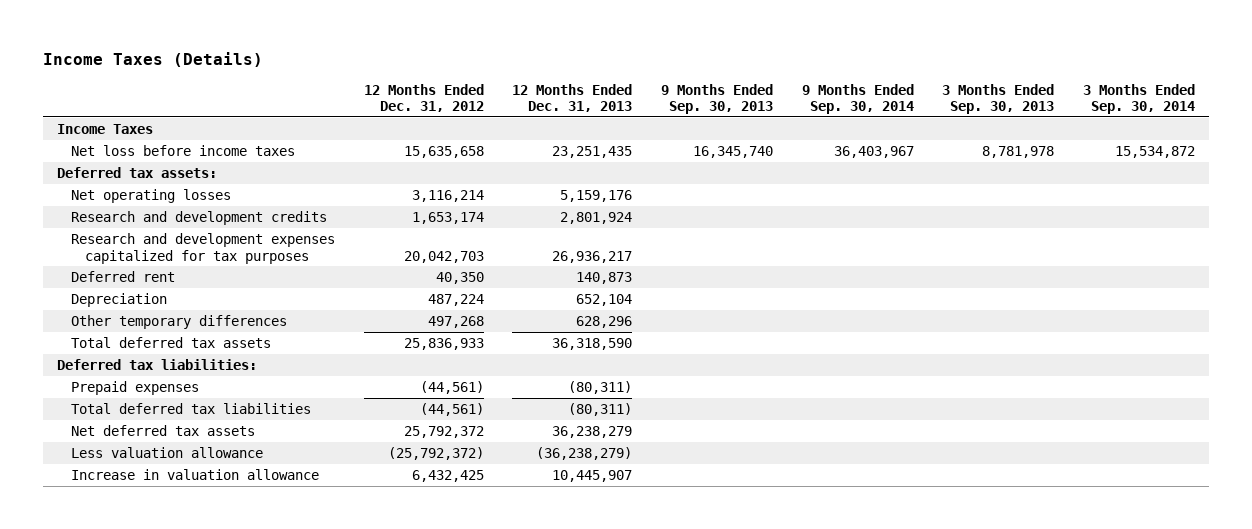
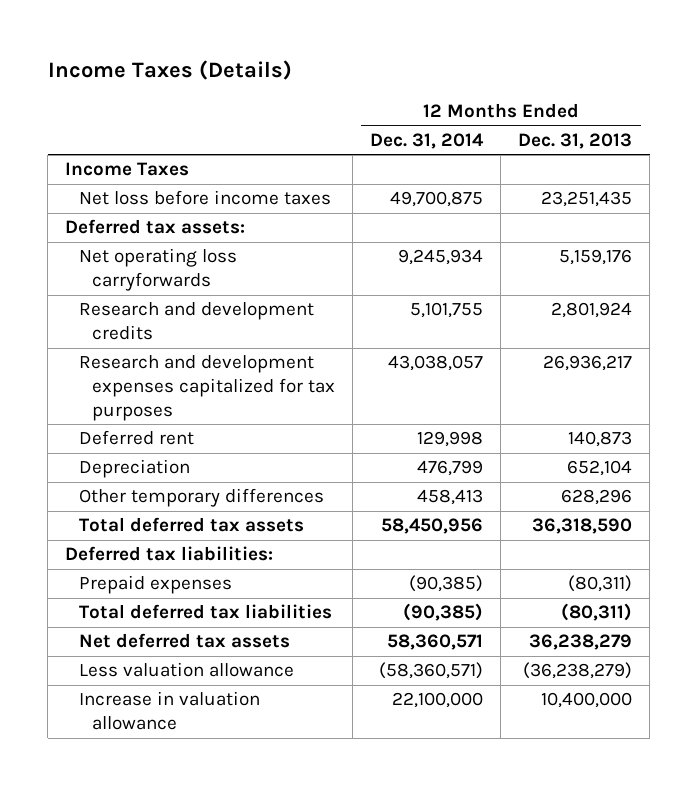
- | 12 Months Ended Dec. 31, 2012 | 12 Months Ended Dec. 31, 2013 | 9 Months Ended Sep. 30, 2013 | 9 Months Ended Sep. 30, 2014 | 3 Months Ended Sep. 30, 2013 | 3 Months Ended Sep. 30, 2014
+ | 12 Months Ended Dec. 31, 2014 | 12 Months Ended Dec. 31, 2013
- Net operating losses | 3,116,214 | 5,159,176 | | | |
+ Net operating loss carryforwards | 9,245,934 | 5,159,176
- Increase in valuation allowance | 6,432,425 | 10,445,907 | | | |
+ Increase in valuation allowance | 22,100,000 | 10,400,000

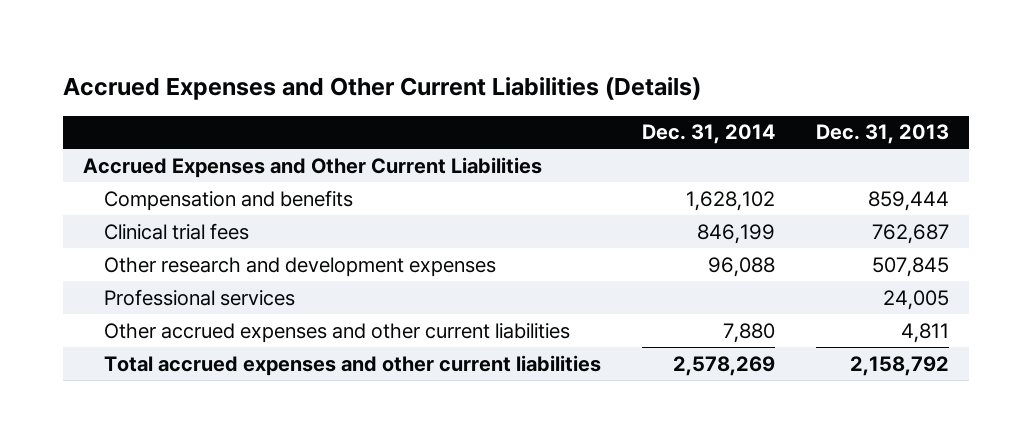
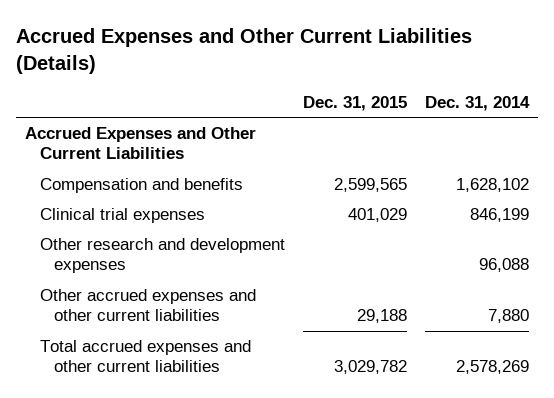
- | Dec. 31, 2014 | Dec. 31, 2013
+ | Dec. 31, 2015 | Dec. 31, 2014
- Clinical trial fees | 846,199 | 762,687
+ Clinical trial expenses | 401,029 | 846,199
- Professional services | | 24,005

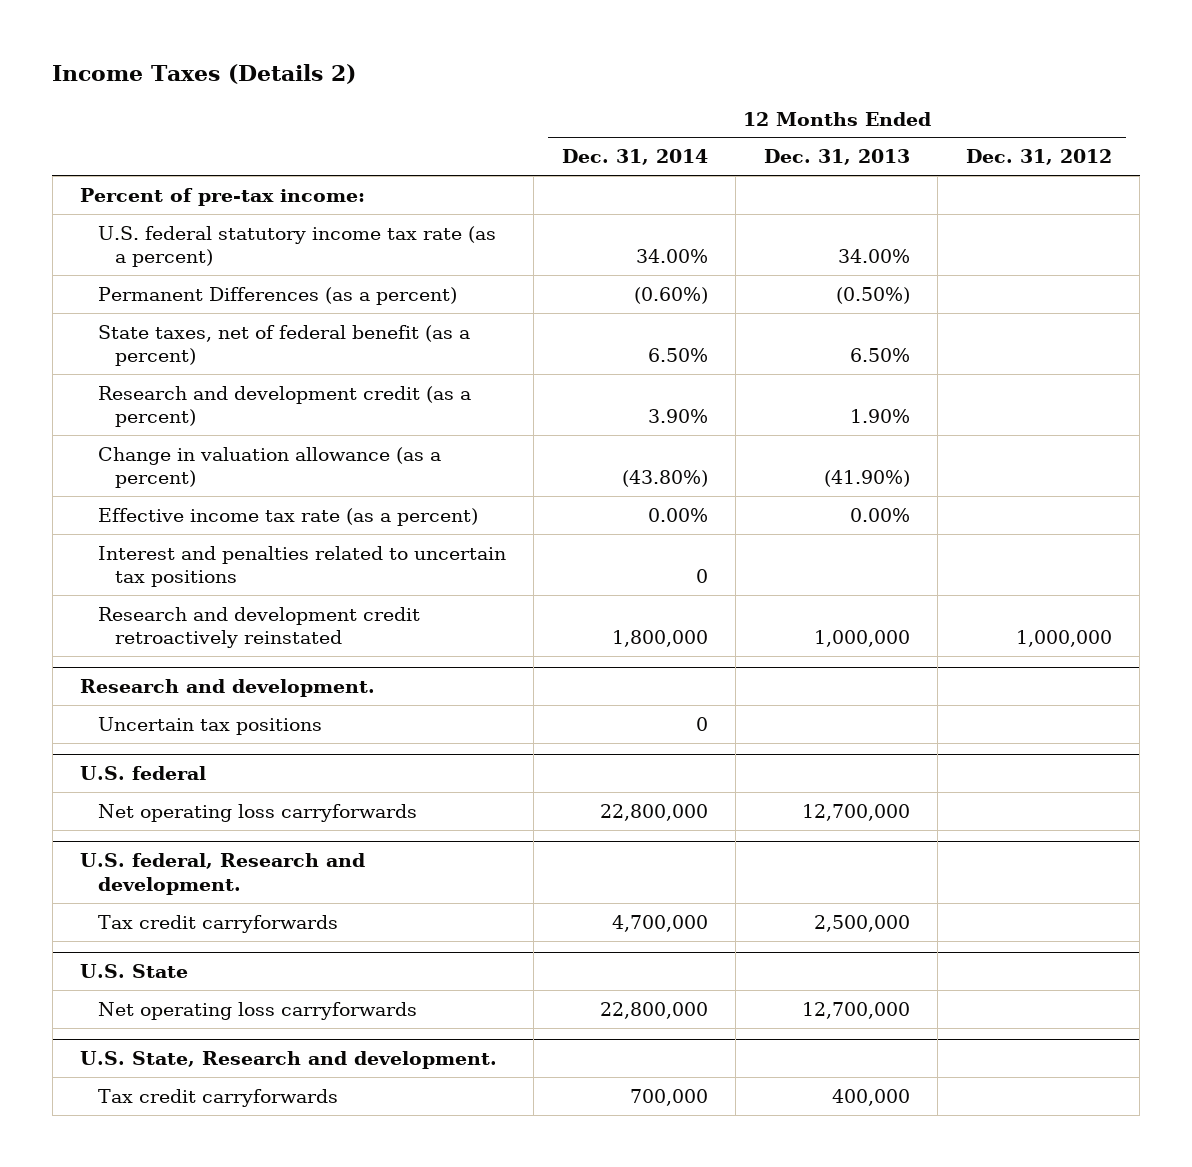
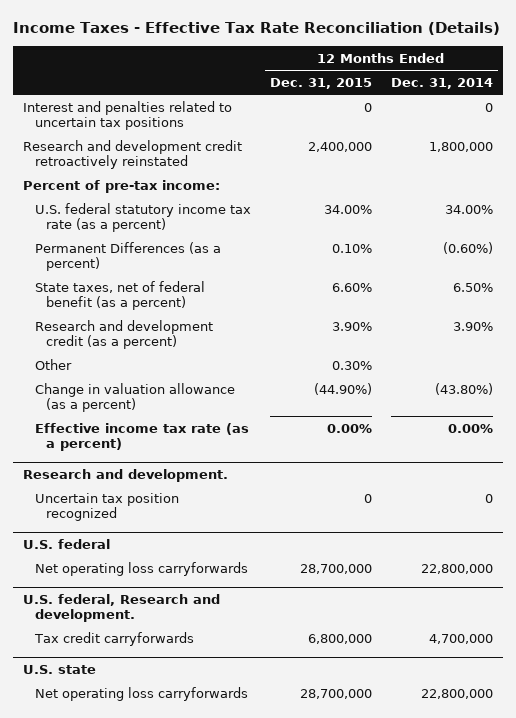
- Income Taxes (Details 2)
+ Income Taxes - Effective Tax Rate Reconciliation (Details)
- | 12 Months Ended Dec. 31, 2014 | 12 Months Ended Dec. 31, 2013 | 12 Months Ended Dec. 31, 2012
+ | 12 Months Ended Dec. 31, 2015 | 12 Months Ended Dec. 31, 2014
moved up: Interest and penalties related to uncertain tax positions | 0 | 0
moved up: Research and development credit retroactively reinstated | 2,400,000 | 1,800,000
+ Other | 0.30% |
@ Research and development.
- Uncertain tax positions | 0 | |
+ Uncertain tax position recognized | 0 | 0
- U.S. State
+ U.S. state
- U.S. State, Research and development.
- Tax credit carryforwards | 700,000 | 400,000 |

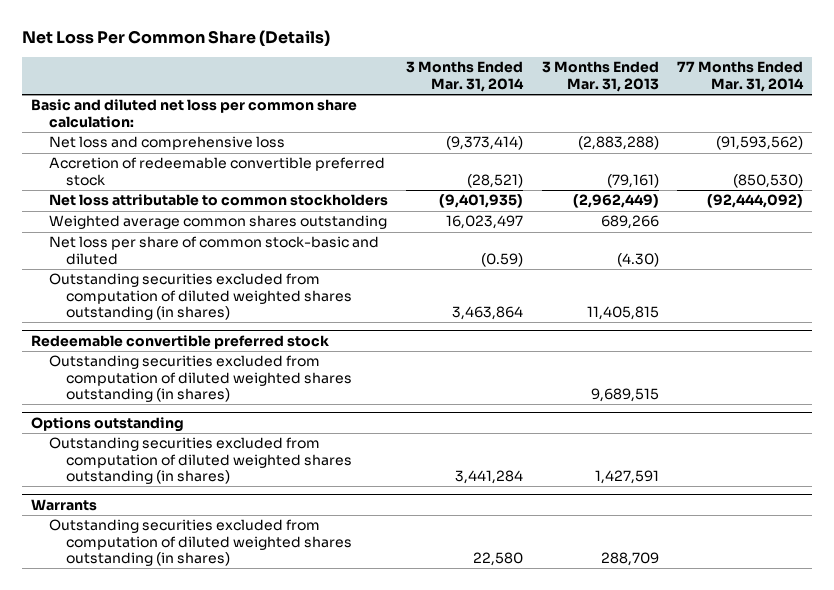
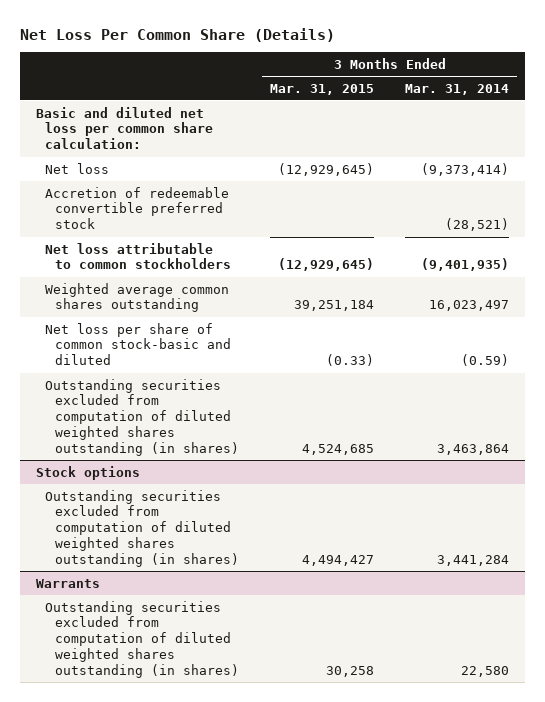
- | 3 Months Ended Mar. 31, 2014 | 3 Months Ended Mar. 31, 2013 | 77 Months Ended Mar. 31, 2014
+ | 3 Months Ended Mar. 31, 2015 | 3 Months Ended Mar. 31, 2014
- Net loss and comprehensive loss | (9,373,414) | (2,883,288) | (91,593,562)
+ Net loss | (12,929,645) | (9,373,414)
- Redeemable convertible preferred stock
- Outstanding securities excluded from computation of diluted weighted shares outstanding (in shares) | | 9,689,515 |
- Options outstanding
+ Stock options

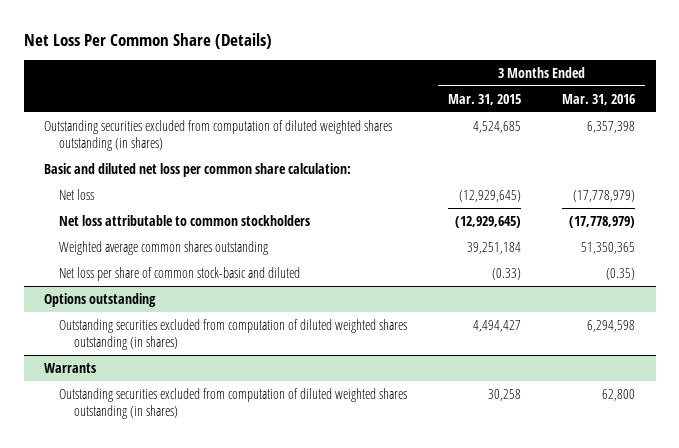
- | 3 Months Ended Mar. 31, 2015 | 3 Months Ended Mar. 31, 2014
+ | 3 Months Ended Mar. 31, 2015 | 3 Months Ended Mar. 31, 2016
moved up: Outstanding securities excluded from computation of diluted weighted shares outstanding (in shares) | 4,524,685 | 6,357,398
- Accretion of redeemable convertible preferred stock | | (28,521)
- Stock options
+ Options outstanding

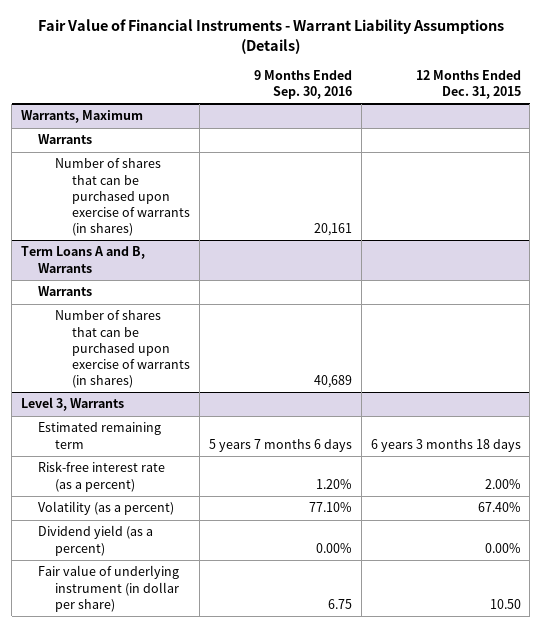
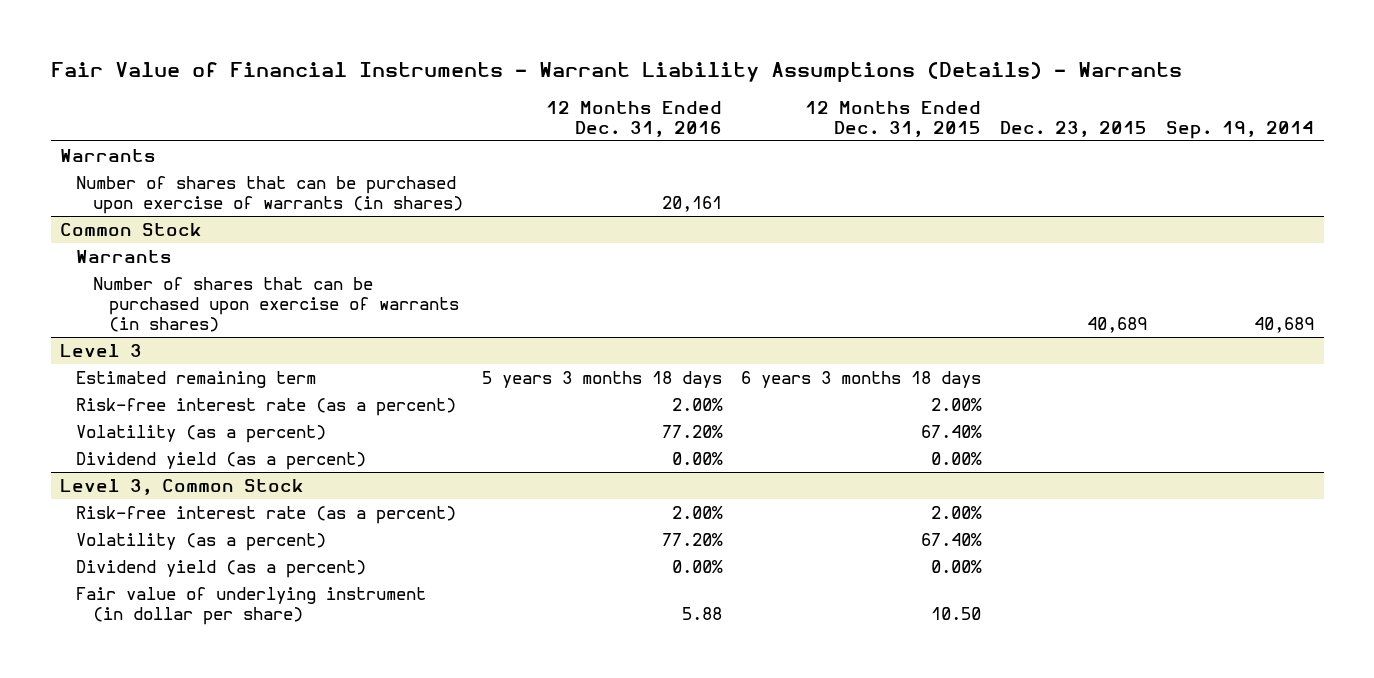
- Fair Value of Financial Instruments - Warrant Liability Assumptions (Details)
+ Fair Value of Financial Instruments - Warrant Liability Assumptions (Details) - Warrants
- | 9 Months Ended Sep. 30, 2016 | 12 Months Ended Dec. 31, 2015
+ | 12 Months Ended Dec. 31, 2016 | 12 Months Ended Dec. 31, 2015 | Dec. 23, 2015 | Sep. 19, 2014
- Warrants, Maximum
- Term Loans A and B, Warrants
+ Common Stock
- Level 3, Warrants
+ Level 3
+ Level 3, Common Stock
+ Risk-free interest rate (as a percent) | 2.00% | 2.00% | |
+ Volatility (as a percent) | 77.20% | 67.40% | |
+ Dividend yield (as a percent) | 0.00% | 0.00% | |

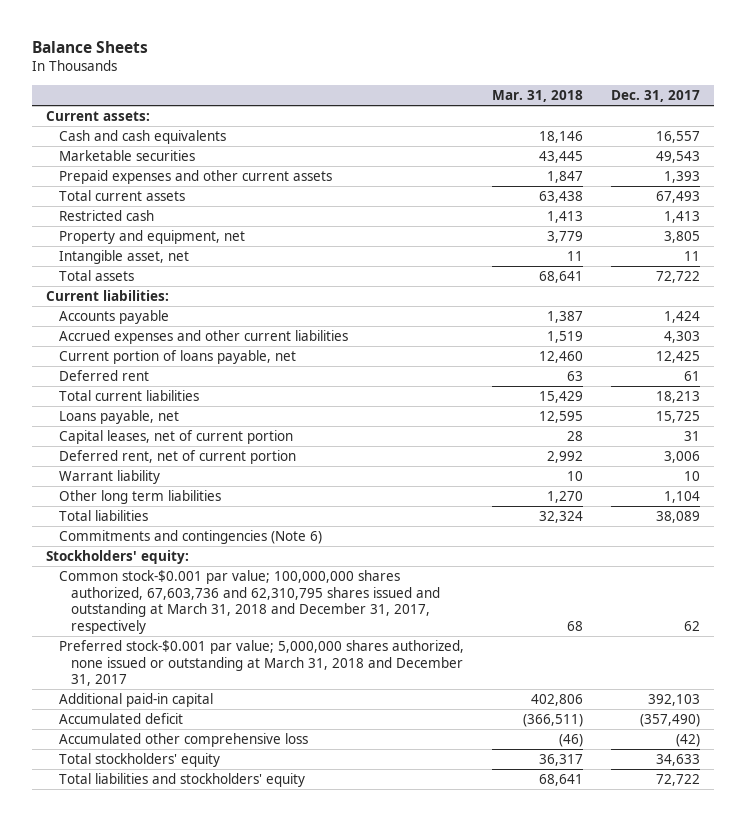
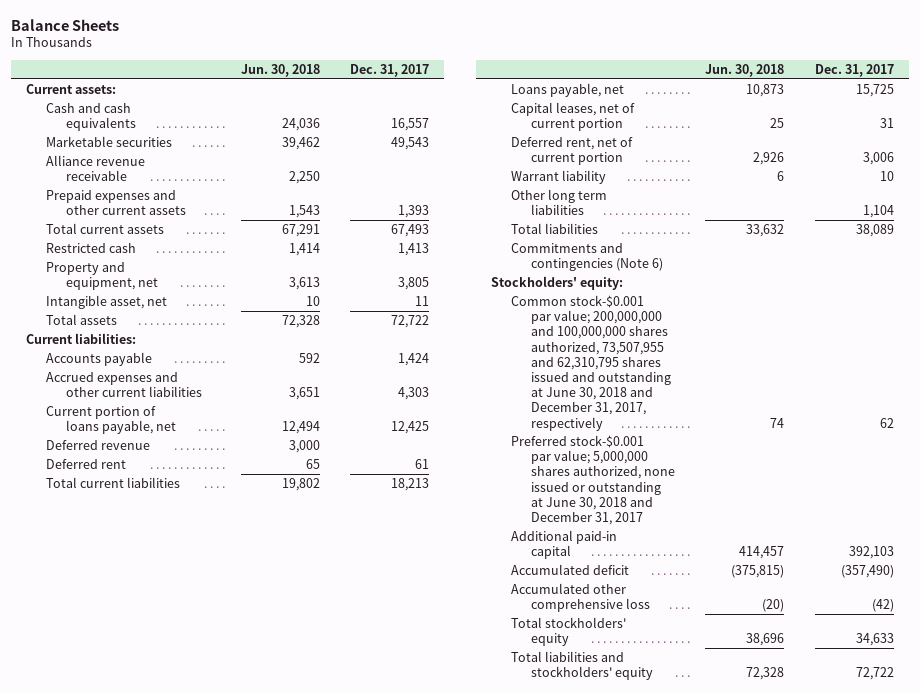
- | Mar. 31, 2018 | Dec. 31, 2017
+ | Jun. 30, 2018 | Dec. 31, 2017
+ Alliance revenue receivable | 2,250 |
+ Deferred revenue | 3,000 |
- Common stock-$0.001 par value; 100,000,000 shares authorized, 67,603,736 and 62,310,795 shares issued and outstanding at March 31, 2018 and December 31, 2017, respectively | 68 | 62
- Preferred stock-$0.001 par value; 5,000,000 shares authorized, none issued or outstanding at March 31, 2018 and December 31, 2017
+ Common stock-$0.001 par value; 200,000,000 and 100,000,000 shares authorized, 73,507,955 and 62,310,795 shares issued and outstanding at June 30, 2018 and December 31, 2017, respectively | 74 | 62
+ Preferred stock-$0.001 par value; 5,000,000 shares authorized, none issued or outstanding at June 30, 2018 and December 31, 2017

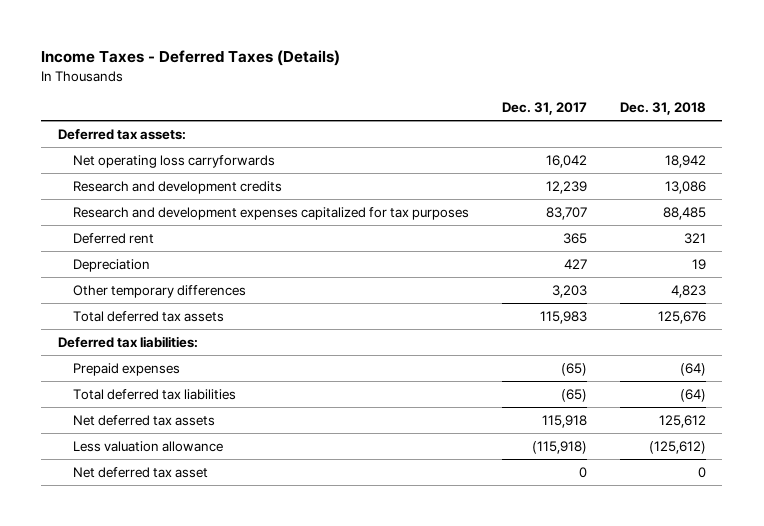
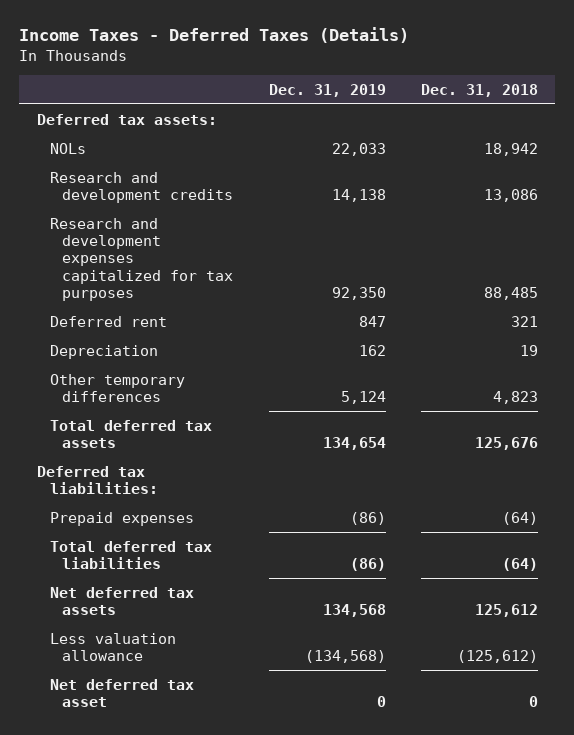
- | Dec. 31, 2017 | Dec. 31, 2018
+ | Dec. 31, 2019 | Dec. 31, 2018
- Net operating loss carryforwards | 16,042 | 18,942
+ NOLs | 22,033 | 18,942

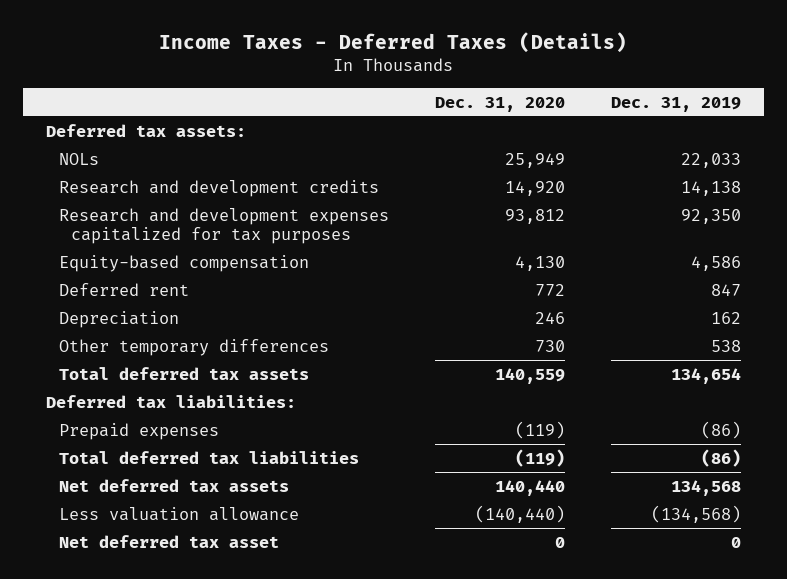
- | Dec. 31, 2019 | Dec. 31, 2018
+ | Dec. 31, 2020 | Dec. 31, 2019
+ Equity-based compensation | 4,130 | 4,586
- Other temporary differences | 5,124 | 4,823
+ Other temporary differences | 730 | 538

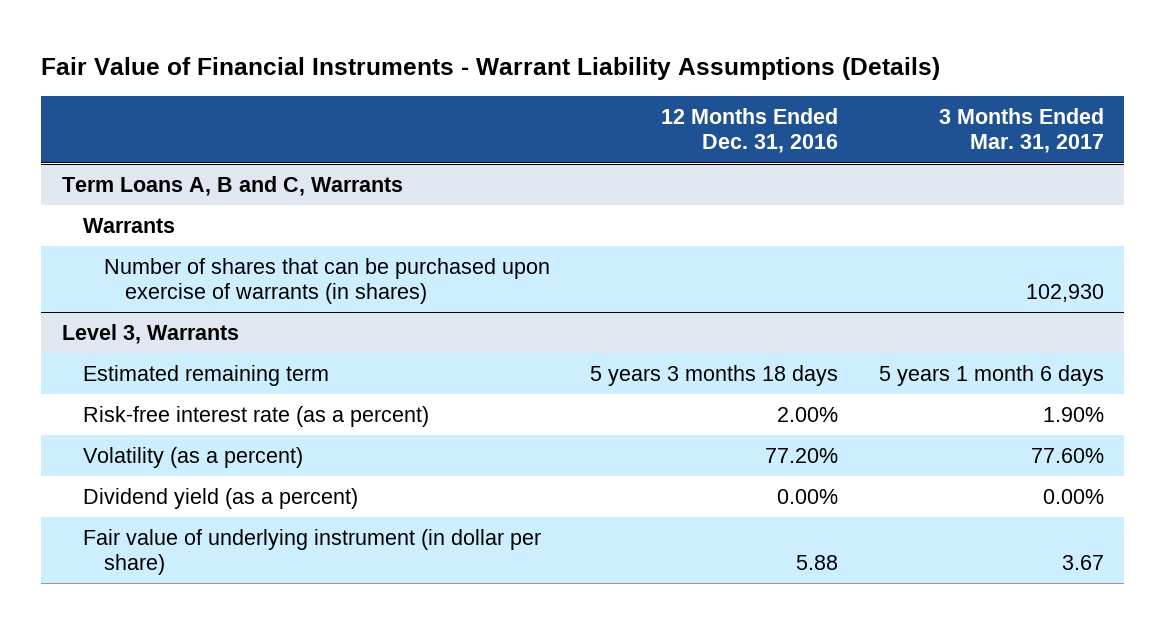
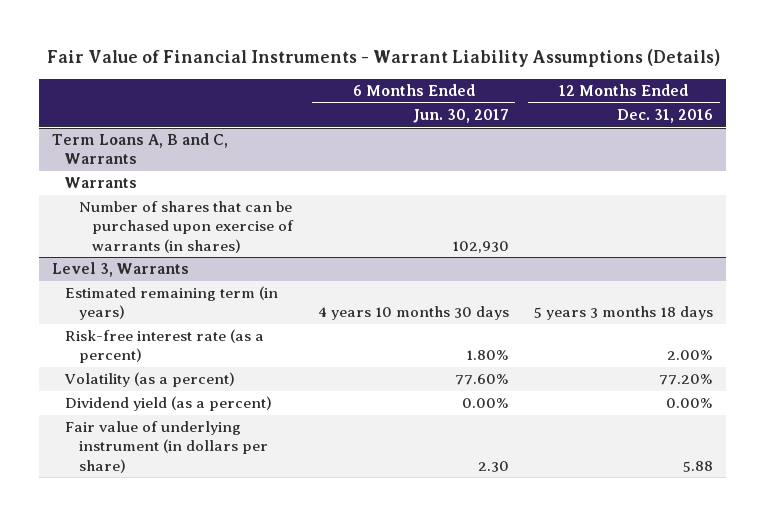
- | 12 Months Ended Dec. 31, 2016 | 3 Months Ended Mar. 31, 2017
+ | 6 Months Ended Jun. 30, 2017 | 12 Months Ended Dec. 31, 2016
@ Level 3, Warrants
- Estimated remaining term | 5 years 3 months 18 days | 5 years 1 month 6 days
+ Estimated remaining term (in years) | 4 years 10 months 30 days | 5 years 3 months 18 days
- Fair value of underlying instrument (in dollar per share) | 5.88 | 3.67
+ Fair value of underlying instrument (in dollars per share) | 2.30 | 5.88

